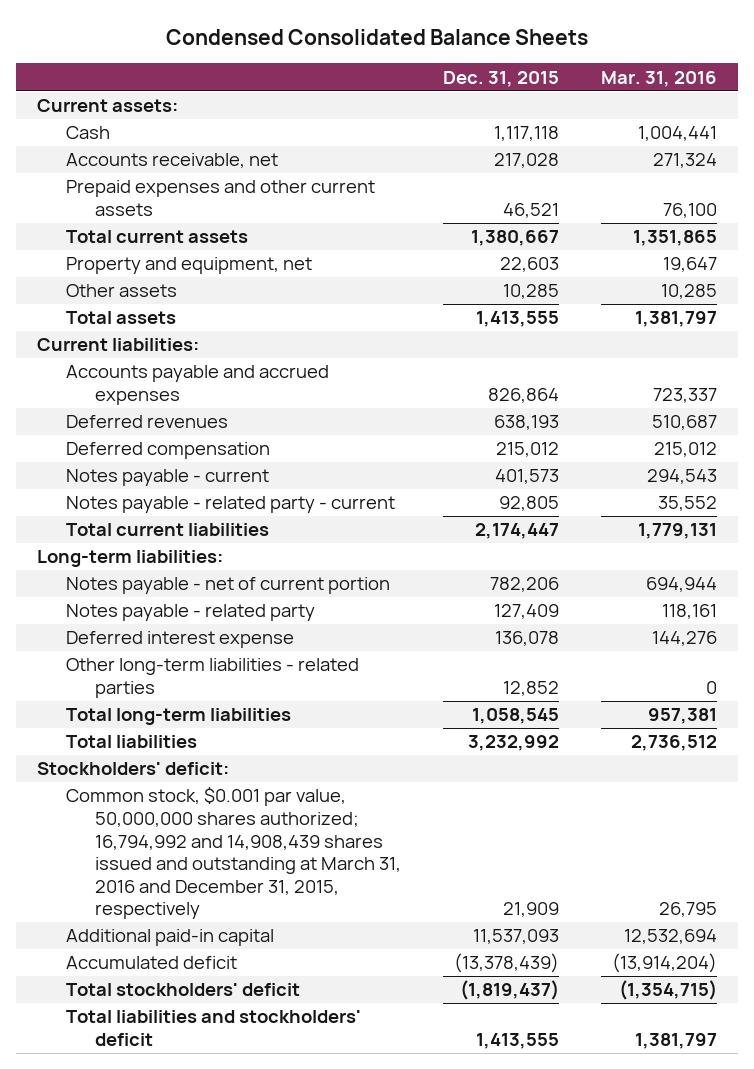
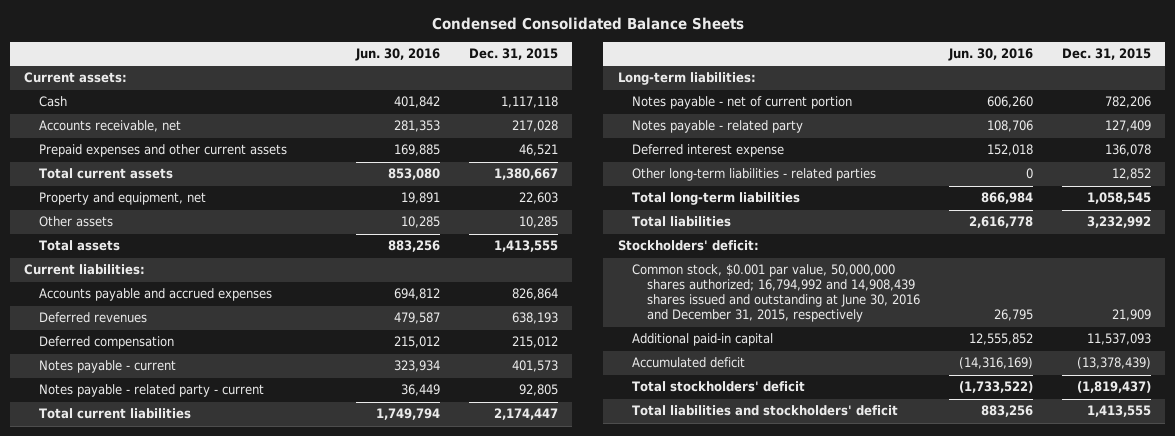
- | Dec. 31, 2015 | Mar. 31, 2016
+ | Jun. 30, 2016 | Dec. 31, 2015
- Common stock, $0.001 par value, 50,000,000 shares authorized; 16,794,992 and 14,908,439 shares issued and outstanding at March 31, 2016 and December 31, 2015, respectively | 21,909 | 26,795
+ Common stock, $0.001 par value, 50,000,000 shares authorized; 16,794,992 and 14,908,439 shares issued and outstanding at June 30, 2016 and December 31, 2015, respectively | 26,795 | 21,909

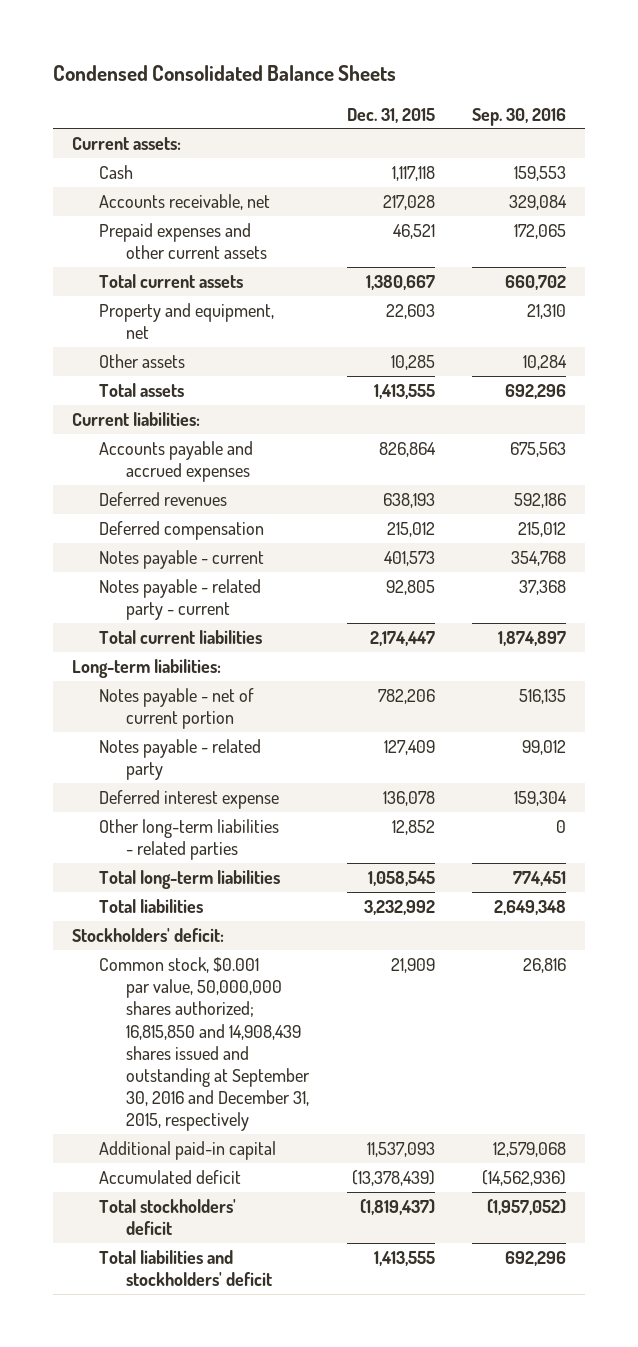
- | Jun. 30, 2016 | Dec. 31, 2015
+ | Dec. 31, 2015 | Sep. 30, 2016
- Common stock, $0.001 par value, 50,000,000 shares authorized; 16,794,992 and 14,908,439 shares issued and outstanding at June 30, 2016 and December 31, 2015, respectively | 26,795 | 21,909
+ Common stock, $0.001 par value, 50,000,000 shares authorized; 16,815,850 and 14,908,439 shares issued and outstanding at September 30, 2016 and December 31, 2015, respectively | 21,909 | 26,816

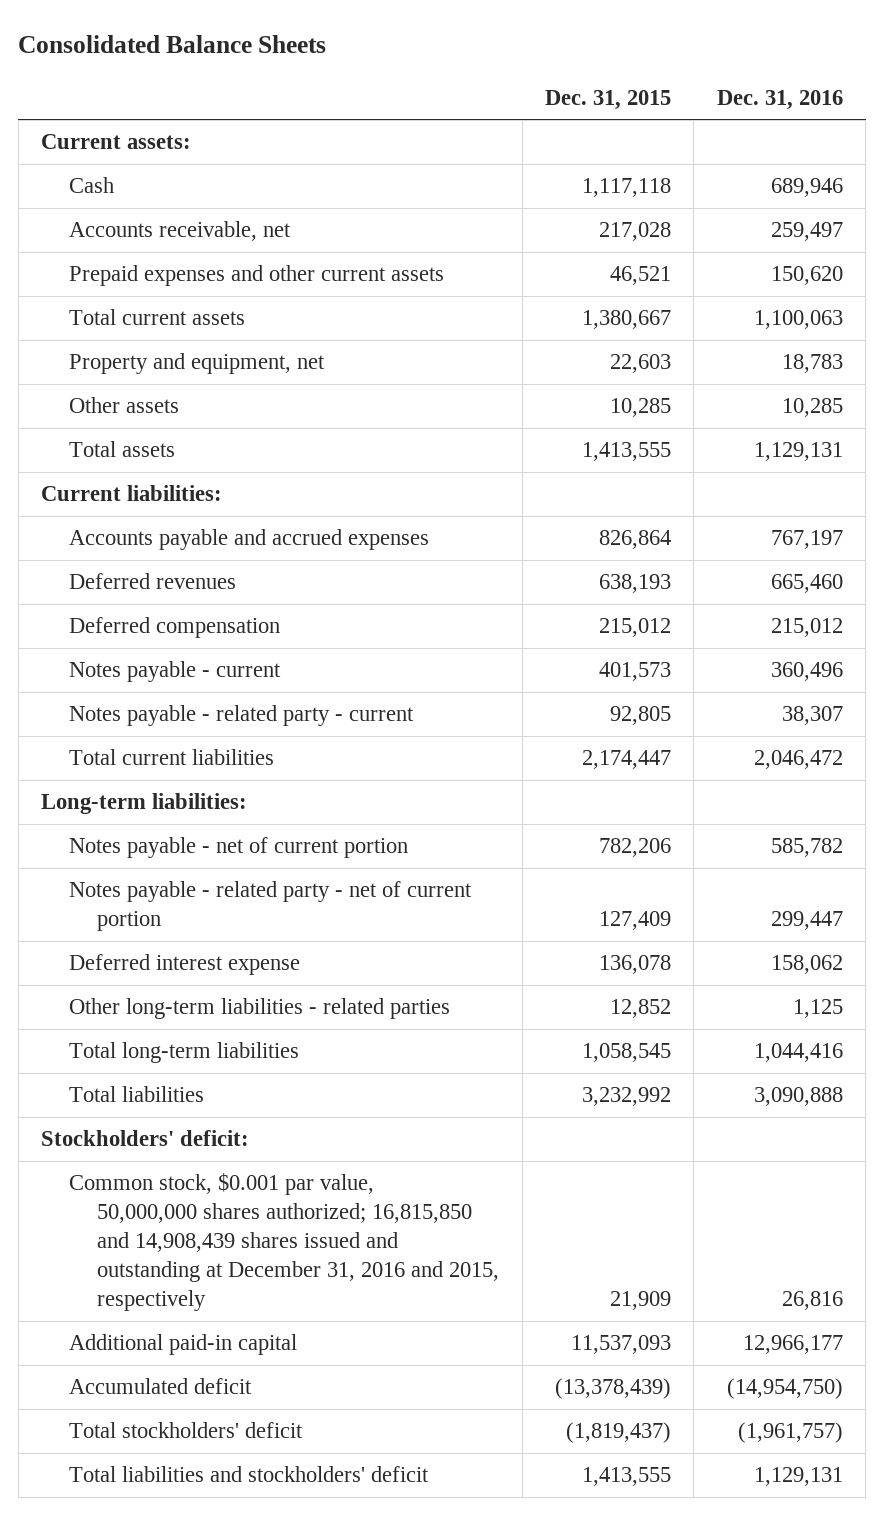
- Condensed Consolidated Balance Sheets
+ Consolidated Balance Sheets
- | Dec. 31, 2015 | Sep. 30, 2016
+ | Dec. 31, 2015 | Dec. 31, 2016
- Notes payable - related party | 127,409 | 99,012
+ Notes payable - related party - net of current portion | 127,409 | 299,447
- Common stock, $0.001 par value, 50,000,000 shares authorized; 16,815,850 and 14,908,439 shares issued and outstanding at September 30, 2016 and December 31, 2015, respectively | 21,909 | 26,816
+ Common stock, $0.001 par value, 50,000,000 shares authorized; 16,815,850 and 14,908,439 shares issued and outstanding at December 31, 2016 and 2015, respectively | 21,909 | 26,816

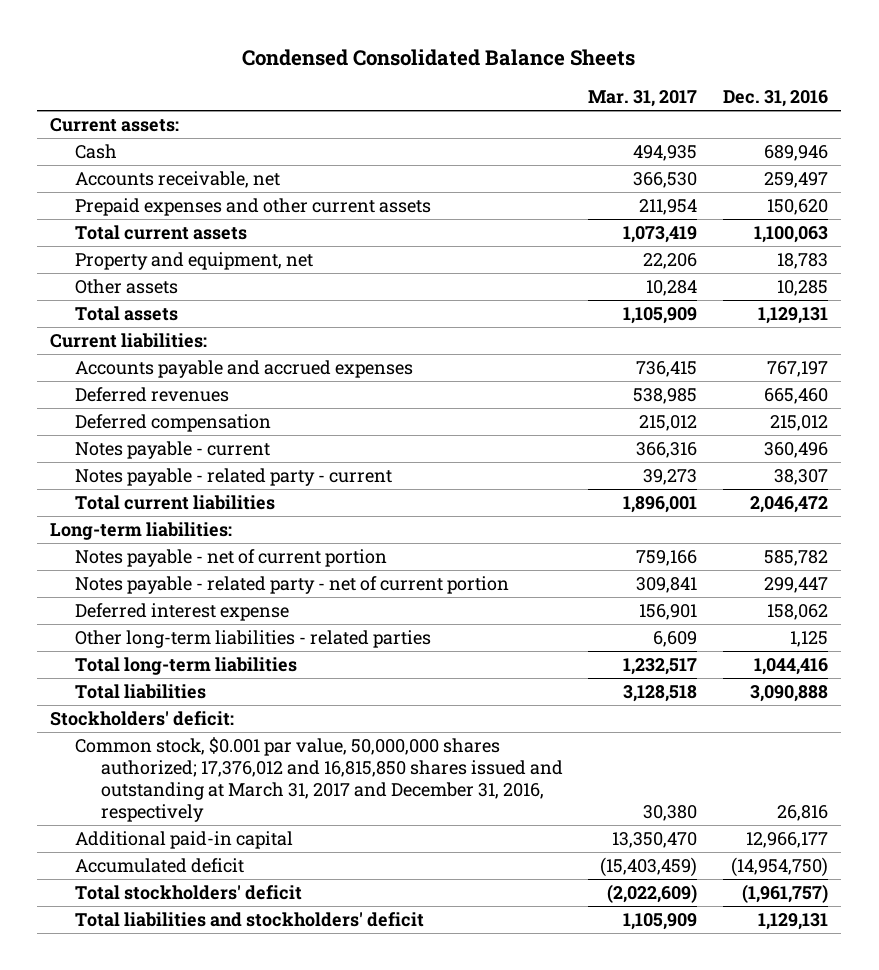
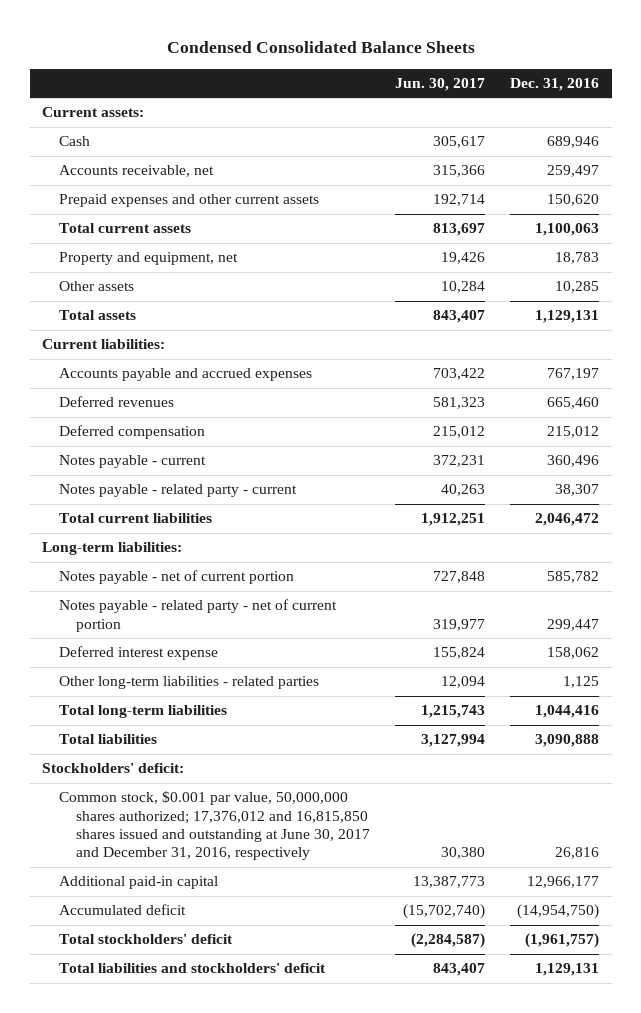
- | Mar. 31, 2017 | Dec. 31, 2016
+ | Jun. 30, 2017 | Dec. 31, 2016
- Common stock, $0.001 par value, 50,000,000 shares authorized; 17,376,012 and 16,815,850 shares issued and outstanding at March 31, 2017 and December 31, 2016, respectively | 30,380 | 26,816
+ Common stock, $0.001 par value, 50,000,000 shares authorized; 17,376,012 and 16,815,850 shares issued and outstanding at June 30, 2017 and December 31, 2016, respectively | 30,380 | 26,816

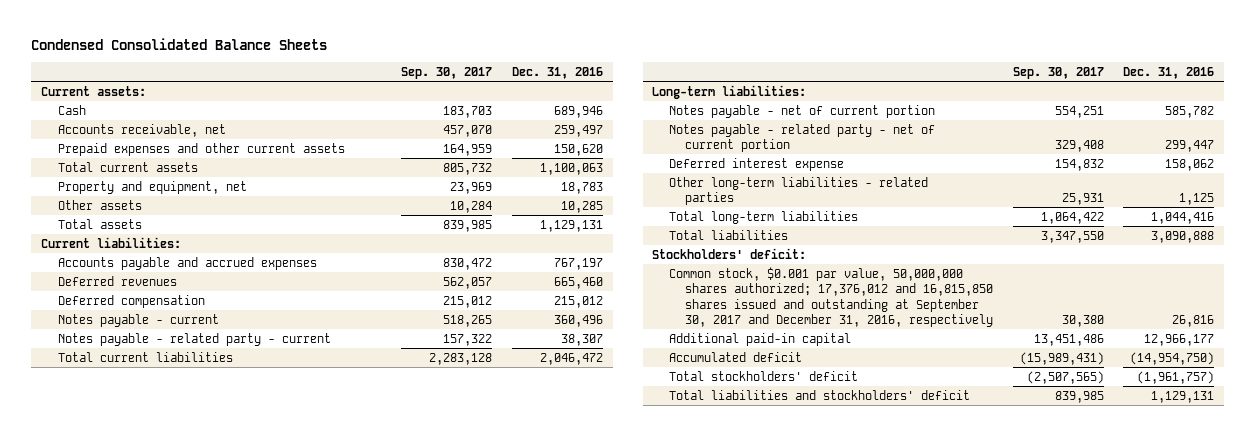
- | Jun. 30, 2017 | Dec. 31, 2016
+ | Sep. 30, 2017 | Dec. 31, 2016
- Common stock, $0.001 par value, 50,000,000 shares authorized; 17,376,012 and 16,815,850 shares issued and outstanding at June 30, 2017 and December 31, 2016, respectively | 30,380 | 26,816
+ Common stock, $0.001 par value, 50,000,000 shares authorized; 17,376,012 and 16,815,850 shares issued and outstanding at September 30, 2017 and December 31, 2016, respectively | 30,380 | 26,816

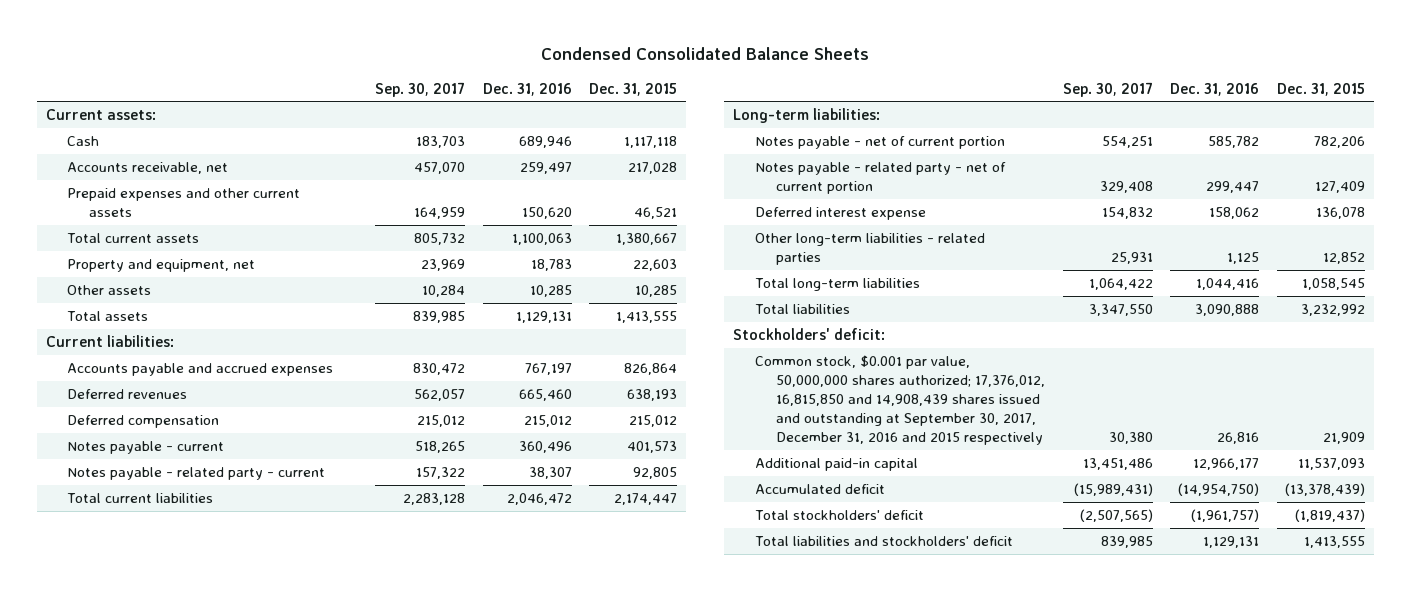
- | Sep. 30, 2017 | Dec. 31, 2016
+ | Sep. 30, 2017 | Dec. 31, 2016 | Dec. 31, 2015
- Common stock, $0.001 par value, 50,000,000 shares authorized; 17,376,012 and 16,815,850 shares issued and outstanding at September 30, 2017 and December 31, 2016, respectively | 30,380 | 26,816
+ Common stock, $0.001 par value, 50,000,000 shares authorized; 17,376,012, 16,815,850 and 14,908,439 shares issued and outstanding at September 30, 2017, December 31, 2016 and 2015 respectively | 30,380 | 26,816 | 21,909

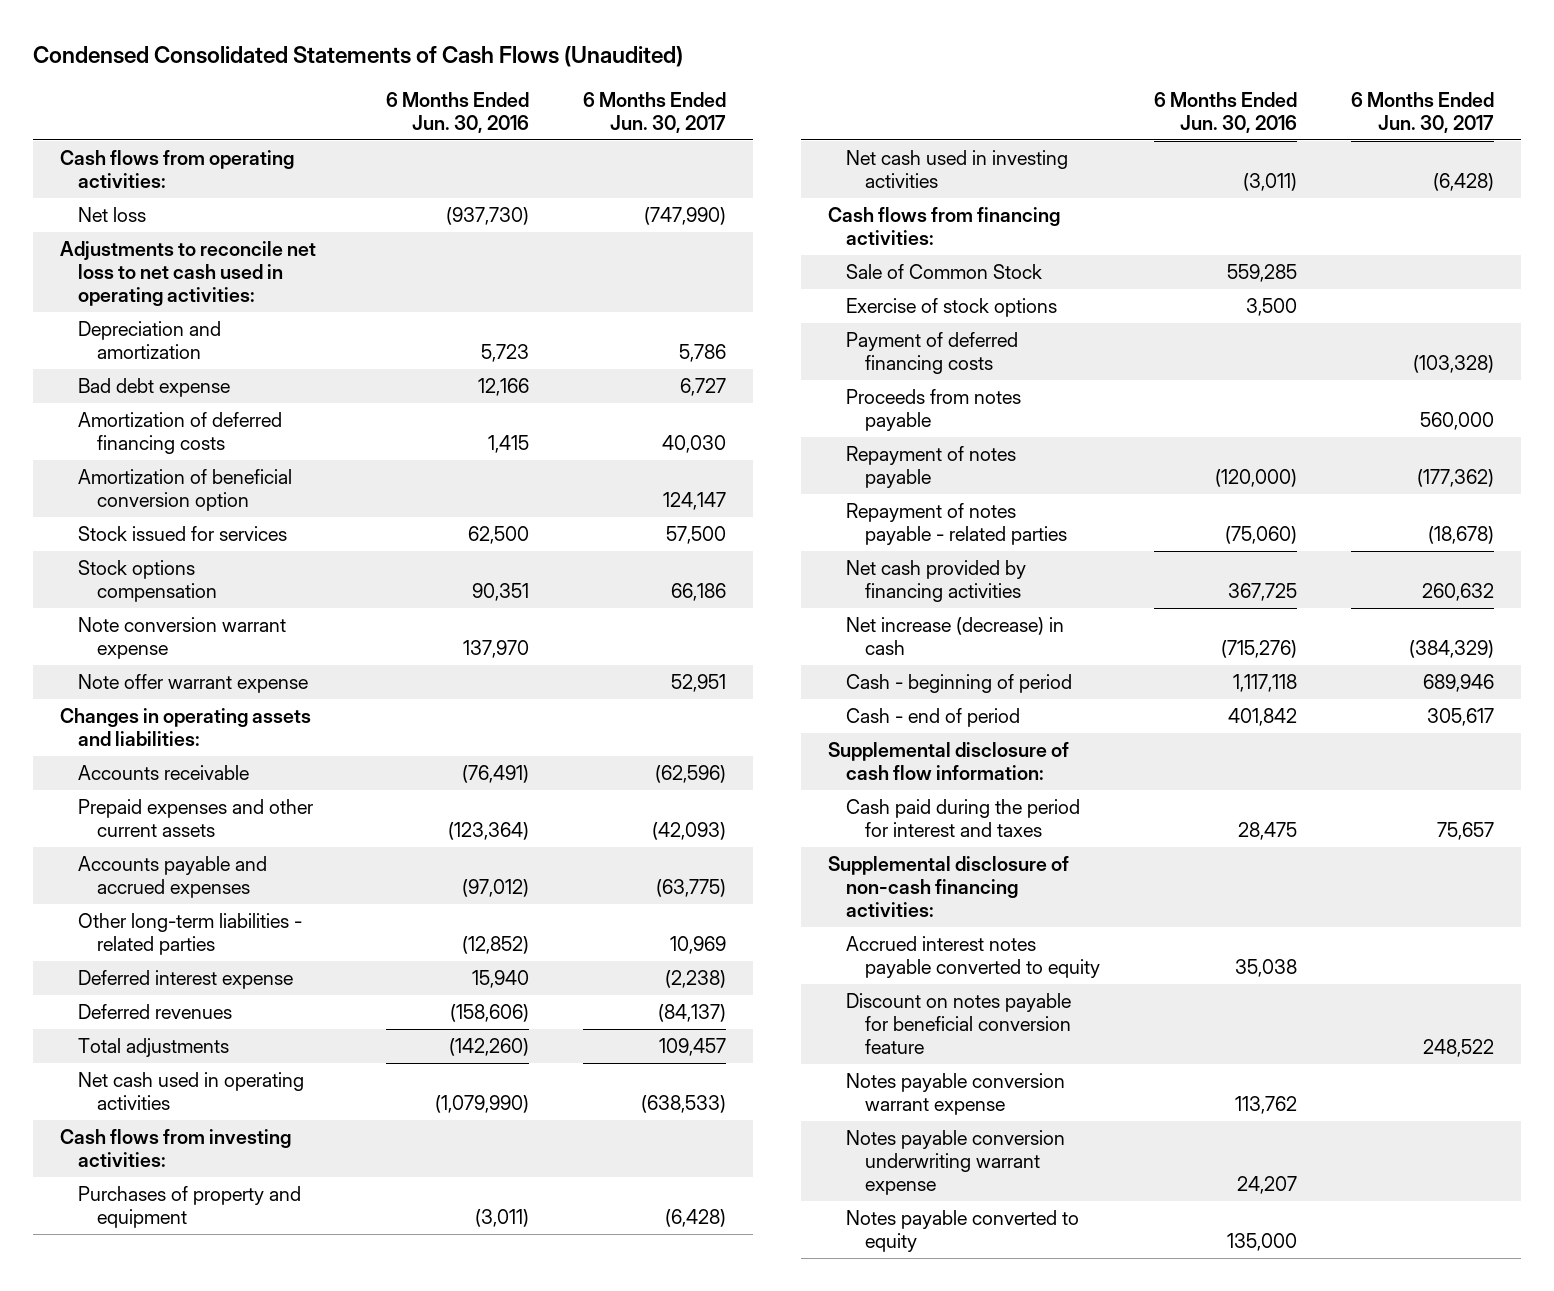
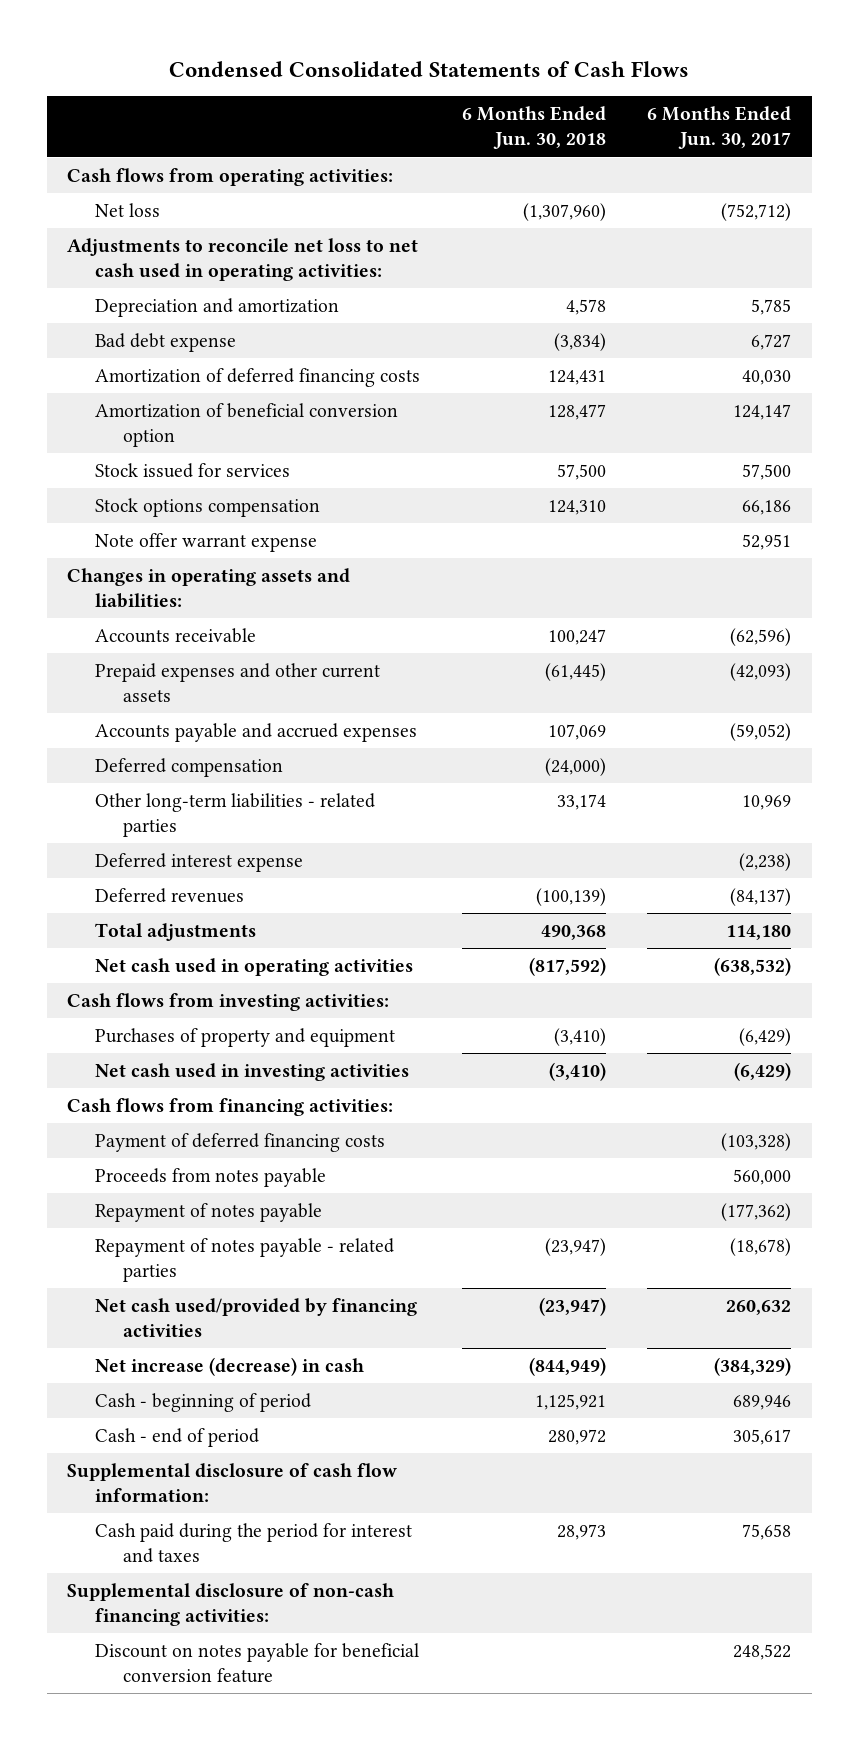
- Condensed Consolidated Statements of Cash Flows (Unaudited)
+ Condensed Consolidated Statements of Cash Flows
- | 6 Months Ended Jun. 30, 2016 | 6 Months Ended Jun. 30, 2017
+ | 6 Months Ended Jun. 30, 2018 | 6 Months Ended Jun. 30, 2017
- Net loss | (937,730) | (747,990)
+ Net loss | (1,307,960) | (752,712)
- Depreciation and amortization | 5,723 | 5,786
+ Depreciation and amortization | 4,578 | 5,785
- Note conversion warrant expense | 137,970 |
- Accounts payable and accrued expenses | (97,012) | (63,775)
+ Accounts payable and accrued expenses | 107,069 | (59,052)
+ Deferred compensation | (24,000) |
- Total adjustments | (142,260) | 109,457
- Net cash used in operating activities | (1,079,990) | (638,533)
+ Total adjustments | 490,368 | 114,180
+ Net cash used in operating activities | (817,592) | (638,532)
- Purchases of property and equipment | (3,011) | (6,428)
- Net cash used in investing activities | (3,011) | (6,428)
+ Purchases of property and equipment | (3,410) | (6,429)
+ Net cash used in investing activities | (3,410) | (6,429)
- Sale of Common Stock | 559,285 |
- Exercise of stock options | 3,500 |
- Net cash provided by financing activities | 367,725 | 260,632
+ Net cash used/provided by financing activities | (23,947) | 260,632
- Cash paid during the period for interest and taxes | 28,475 | 75,657
+ Cash paid during the period for interest and taxes | 28,973 | 75,658
- Accrued interest notes payable converted to equity | 35,038 |
- Notes payable conversion warrant expense | 113,762 |
- Notes payable conversion underwriting warrant expense | 24,207 |
- Notes payable converted to equity | 135,000 |

